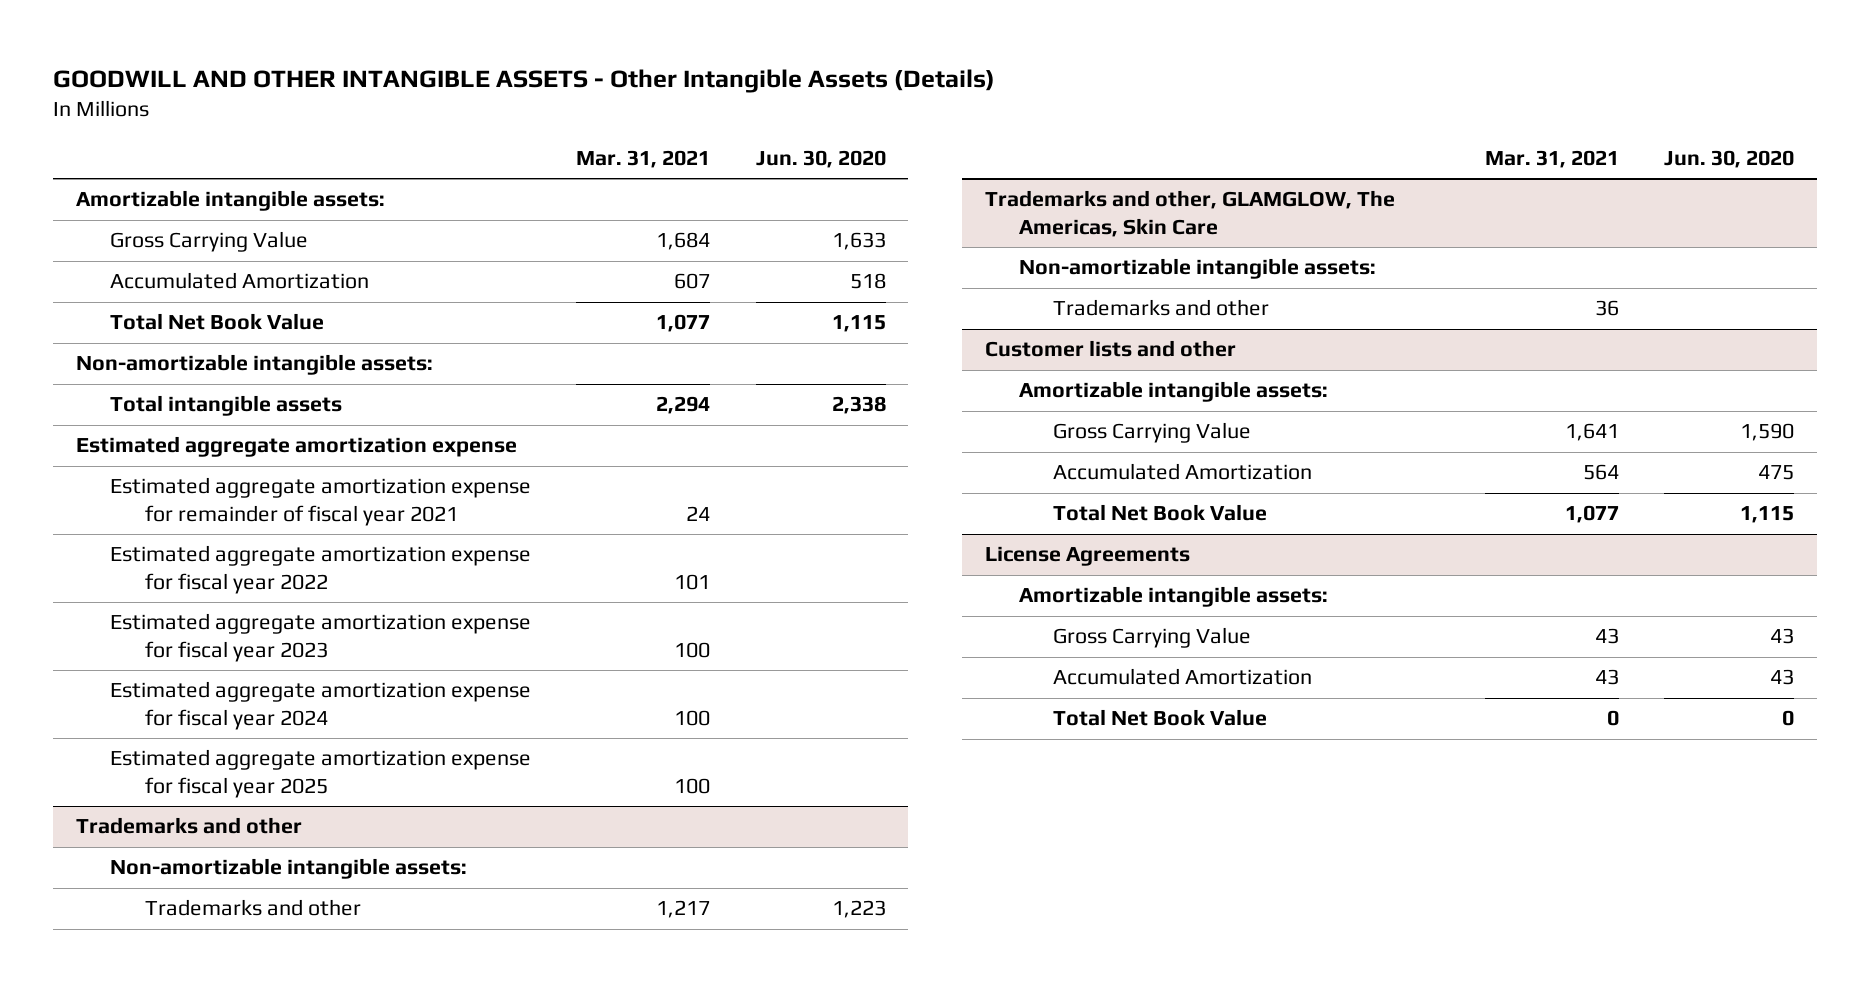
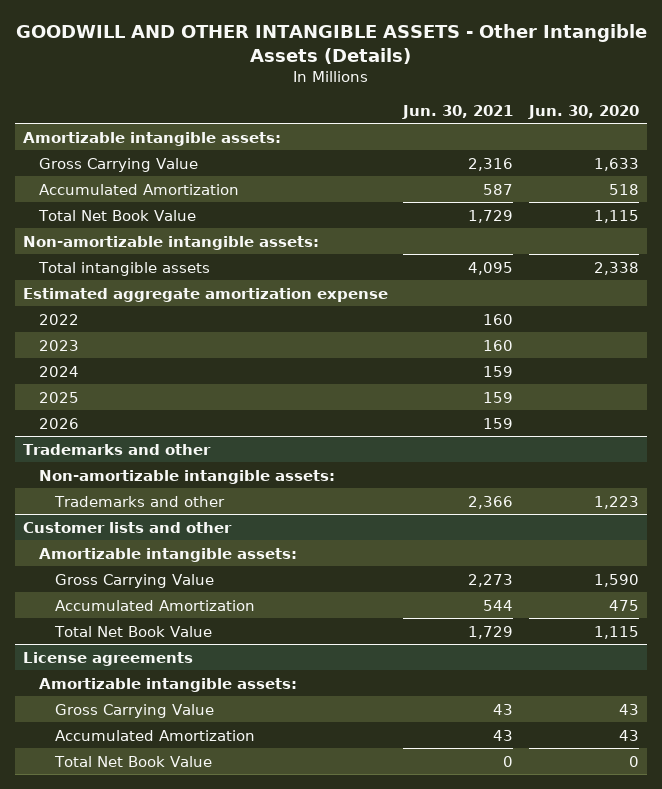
- | Mar. 31, 2021 | Jun. 30, 2020
+ | Jun. 30, 2021 | Jun. 30, 2020
- Estimated aggregate amortization expense for remainder of fiscal year 2021 | 24 |
- Estimated aggregate amortization expense for fiscal year 2022 | 101 |
- Estimated aggregate amortization expense for fiscal year 2023 | 100 |
- Estimated aggregate amortization expense for fiscal year 2024 | 100 |
- Estimated aggregate amortization expense for fiscal year 2025 | 100 |
+ 2022 | 160 |
+ 2023 | 160 |
+ 2024 | 159 |
+ 2025 | 159 |
+ 2026 | 159 |
- Trademarks and other, GLAMGLOW, The Americas, Skin Care
- Non-amortizable intangible assets:
- Trademarks and other | 36 |
- License Agreements
+ License agreements

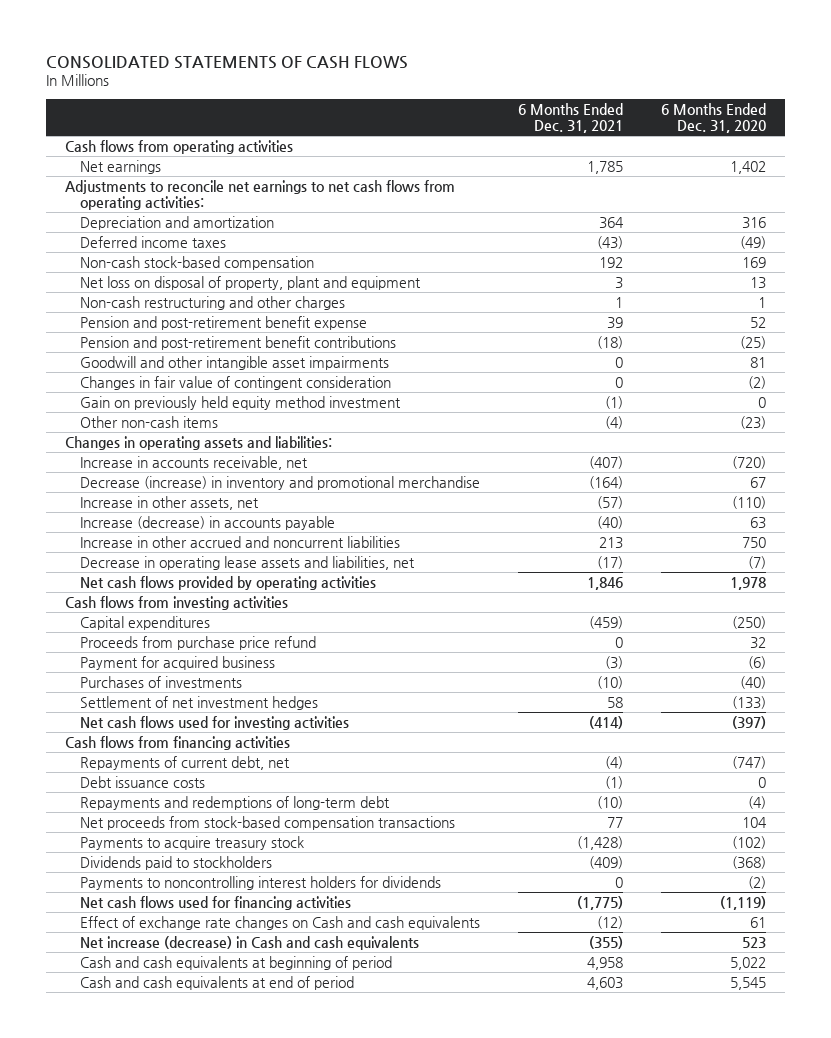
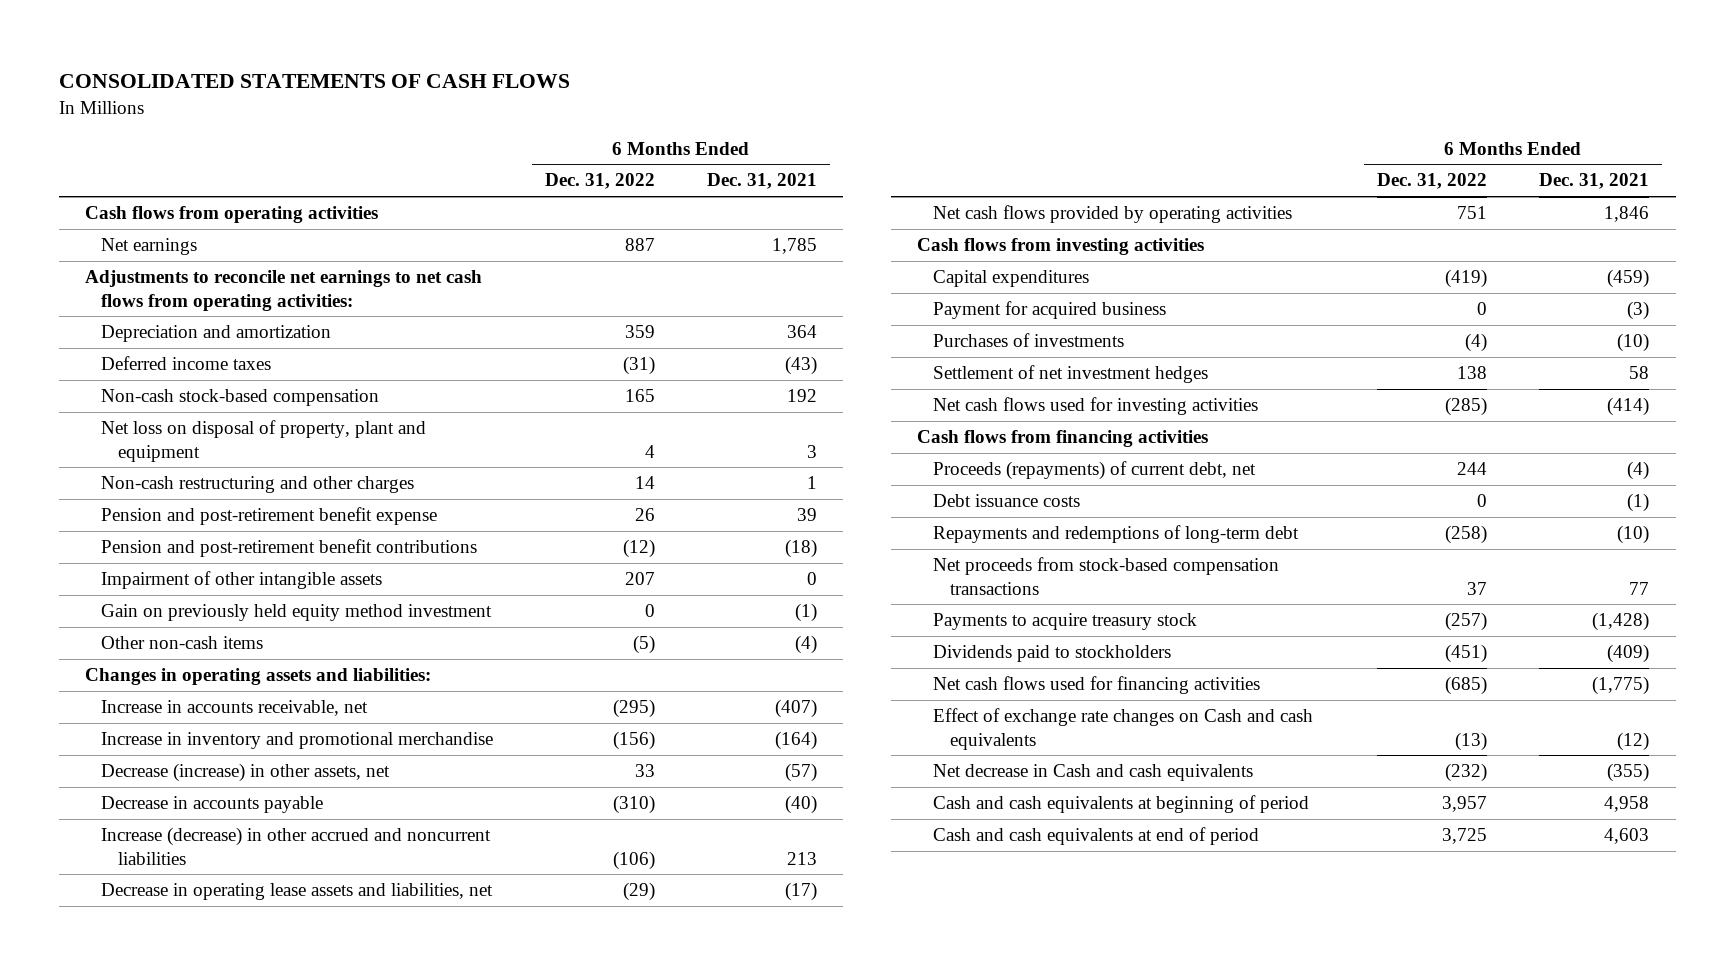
- | 6 Months Ended Dec. 31, 2021 | 6 Months Ended Dec. 31, 2020
+ | 6 Months Ended Dec. 31, 2022 | 6 Months Ended Dec. 31, 2021
- Goodwill and other intangible asset impairments | 0 | 81
- Changes in fair value of contingent consideration | 0 | (2)
+ Impairment of other intangible assets | 207 | 0
- Decrease (increase) in inventory and promotional merchandise | (164) | 67
- Increase in other assets, net | (57) | (110)
- Increase (decrease) in accounts payable | (40) | 63
- Increase in other accrued and noncurrent liabilities | 213 | 750
+ Increase in inventory and promotional merchandise | (156) | (164)
+ Decrease (increase) in other assets, net | 33 | (57)
+ Decrease in accounts payable | (310) | (40)
+ Increase (decrease) in other accrued and noncurrent liabilities | (106) | 213
- Proceeds from purchase price refund | 0 | 32
- Repayments of current debt, net | (4) | (747)
+ Proceeds (repayments) of current debt, net | 244 | (4)
- Payments to noncontrolling interest holders for dividends | 0 | (2)
- Net increase (decrease) in Cash and cash equivalents | (355) | 523
+ Net decrease in Cash and cash equivalents | (232) | (355)

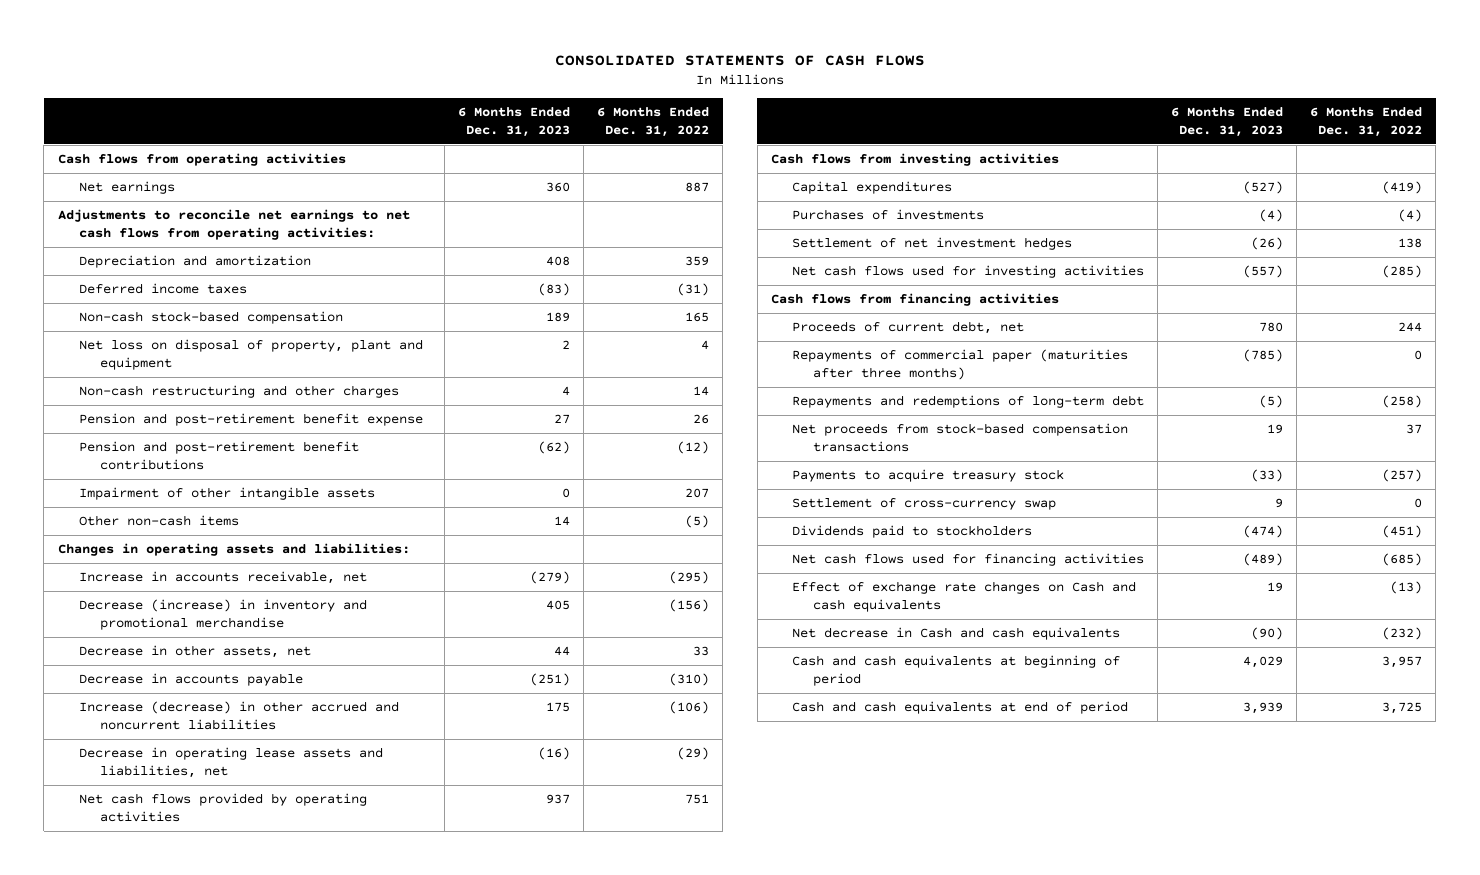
- | 6 Months Ended Dec. 31, 2022 | 6 Months Ended Dec. 31, 2021
+ | 6 Months Ended Dec. 31, 2023 | 6 Months Ended Dec. 31, 2022
- Gain on previously held equity method investment | 0 | (1)
- Increase in inventory and promotional merchandise | (156) | (164)
- Decrease (increase) in other assets, net | 33 | (57)
+ Decrease (increase) in inventory and promotional merchandise | 405 | (156)
+ Decrease in other assets, net | 44 | 33
- Payment for acquired business | 0 | (3)
- Proceeds (repayments) of current debt, net | 244 | (4)
- Debt issuance costs | 0 | (1)
+ Proceeds of current debt, net | 780 | 244
+ Repayments of commercial paper (maturities after three months) | (785) | 0
+ Settlement of cross-currency swap | 9 | 0

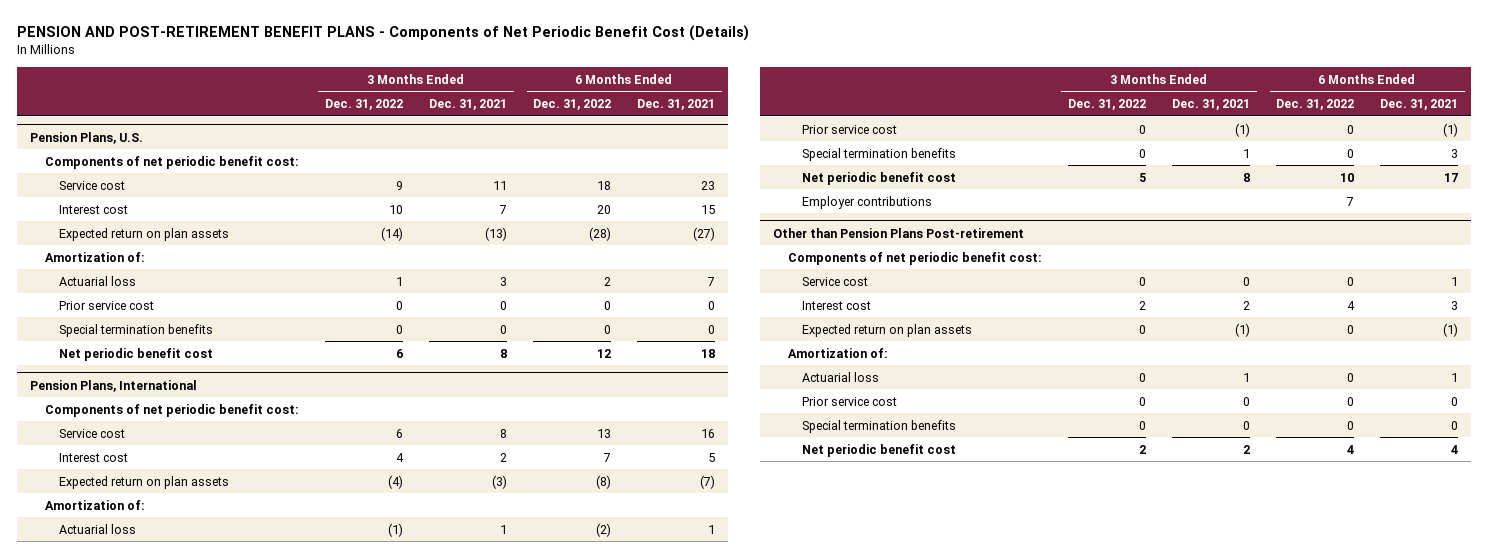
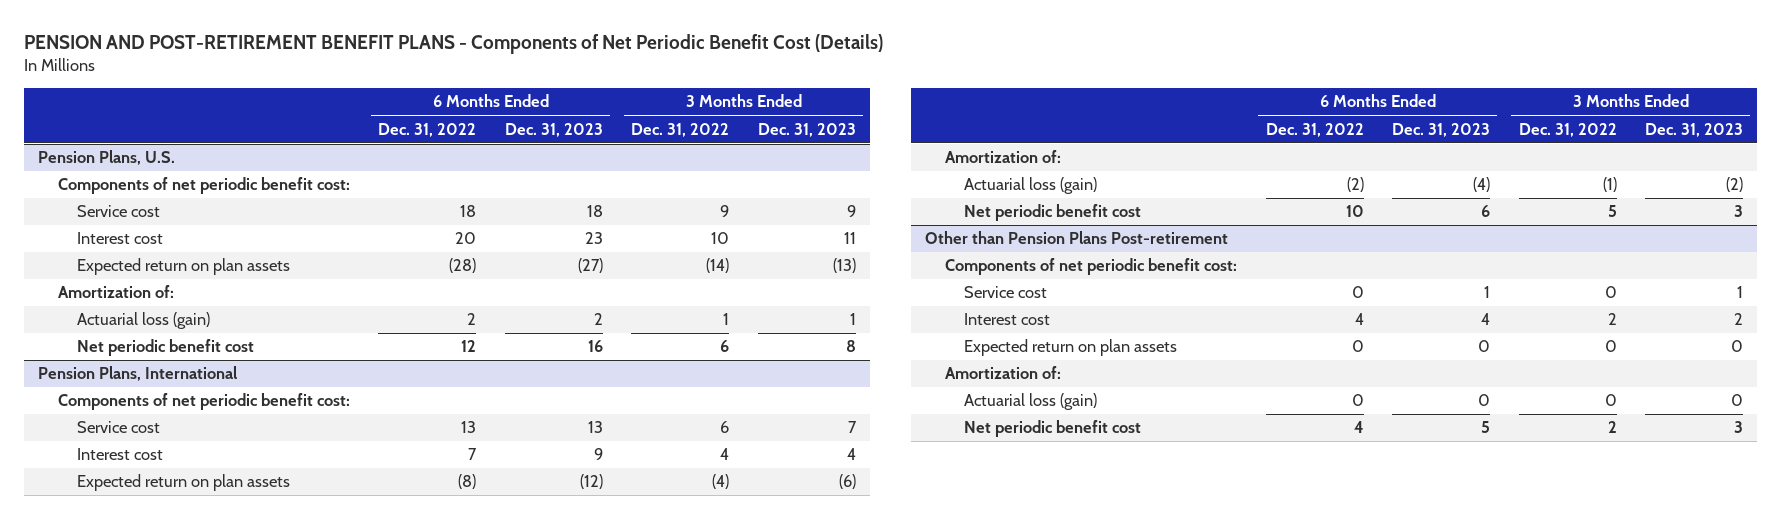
- | 3 Months Ended Dec. 31, 2022 | 3 Months Ended Dec. 31, 2021 | 6 Months Ended Dec. 31, 2022 | 6 Months Ended Dec. 31, 2021
+ | 6 Months Ended Dec. 31, 2022 | 6 Months Ended Dec. 31, 2023 | 3 Months Ended Dec. 31, 2022 | 3 Months Ended Dec. 31, 2023
@ Pension Plans, U.S.
- Actuarial loss | 1 | 3 | 2 | 7
- Prior service cost | 0 | 0 | 0 | 0
- Special termination benefits | 0 | 0 | 0 | 0
+ Actuarial loss (gain) | 2 | 2 | 1 | 1
@ Pension Plans, International
- Actuarial loss | (1) | 1 | (2) | 1
- Prior service cost | 0 | (1) | 0 | (1)
- Special termination benefits | 0 | 1 | 0 | 3
+ Actuarial loss (gain) | (2) | (4) | (1) | (2)
- Employer contributions | | | 7 |
@ Other than Pension Plans Post-retirement
- Actuarial loss | 0 | 1 | 0 | 1
- Prior service cost | 0 | 0 | 0 | 0
- Special termination benefits | 0 | 0 | 0 | 0
+ Actuarial loss (gain) | 0 | 0 | 0 | 0

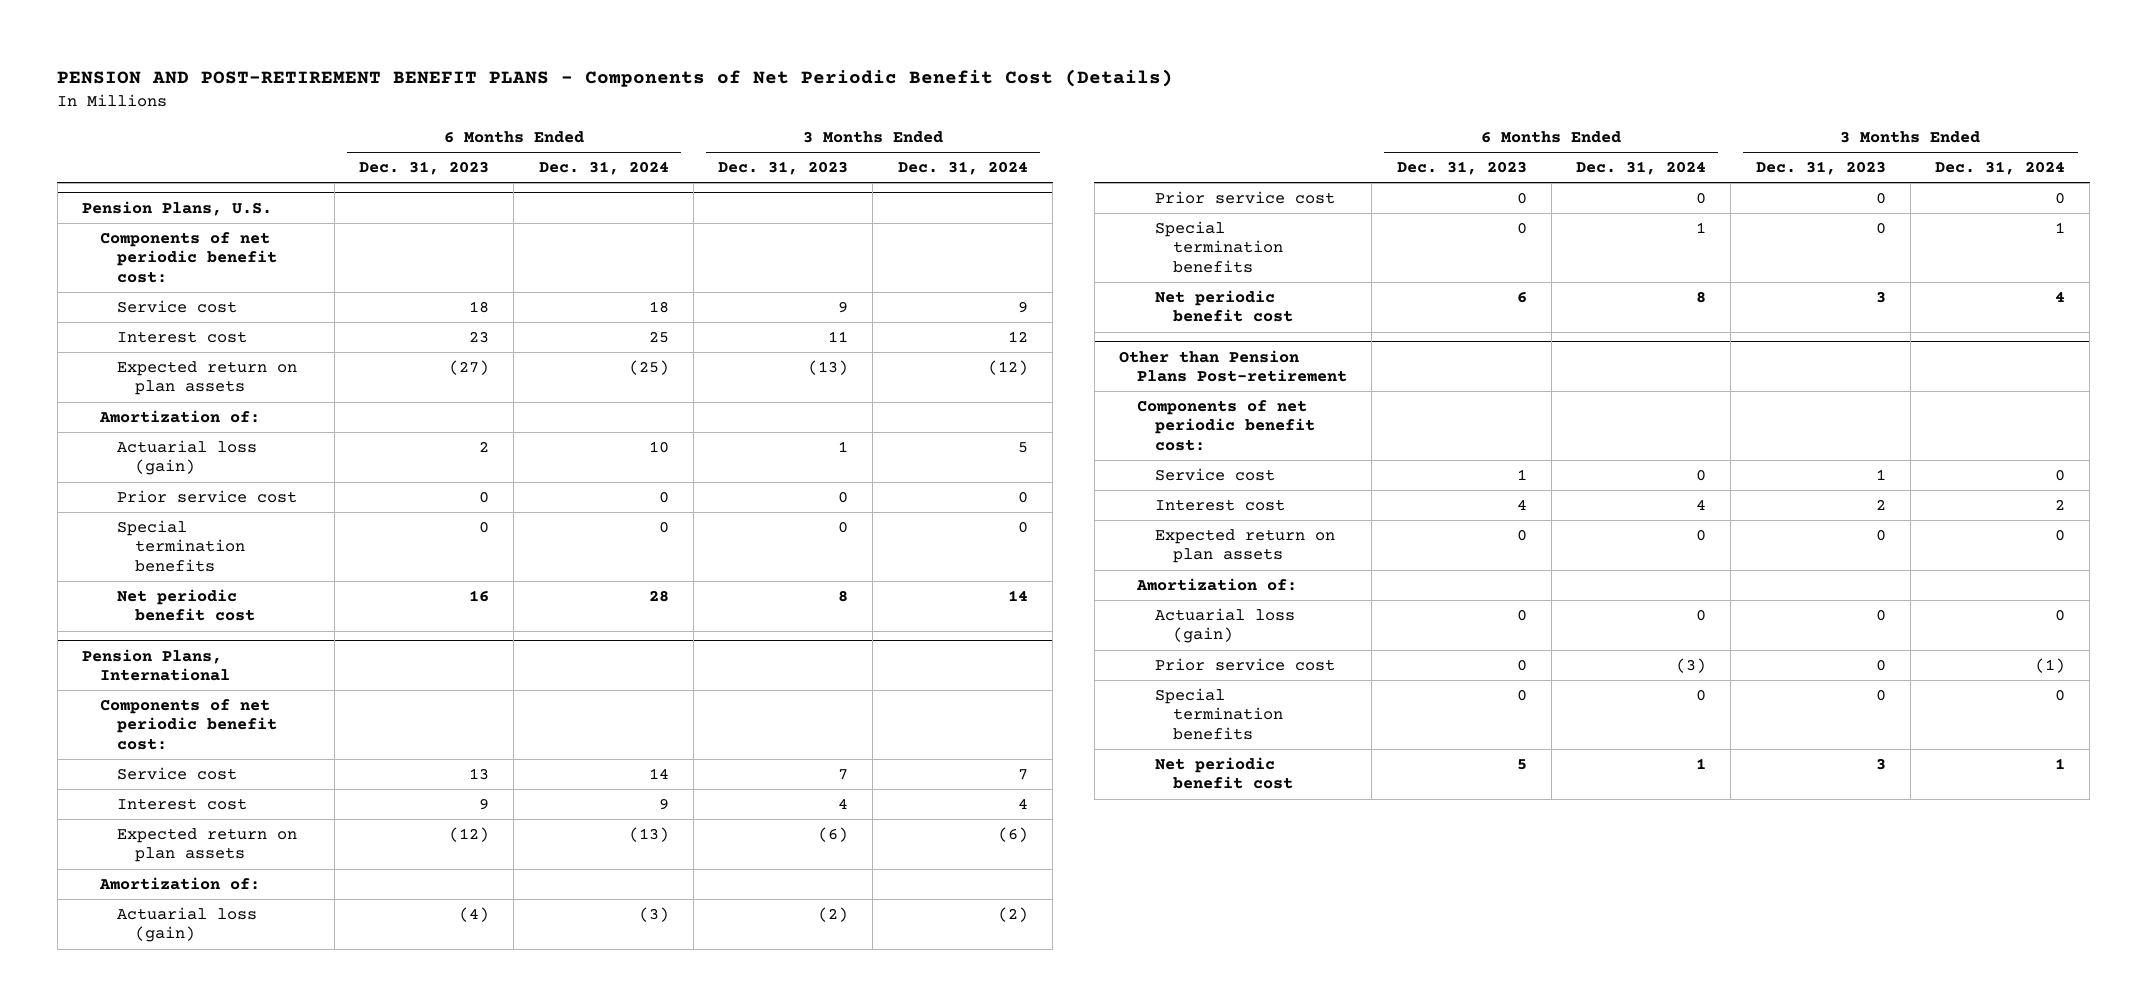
- | 6 Months Ended Dec. 31, 2022 | 6 Months Ended Dec. 31, 2023 | 3 Months Ended Dec. 31, 2022 | 3 Months Ended Dec. 31, 2023
+ | 6 Months Ended Dec. 31, 2023 | 6 Months Ended Dec. 31, 2024 | 3 Months Ended Dec. 31, 2023 | 3 Months Ended Dec. 31, 2024
@ Pension Plans, U.S.
+ Prior service cost | 0 | 0 | 0 | 0
+ Special termination benefits | 0 | 0 | 0 | 0
@ Pension Plans, International
+ Prior service cost | 0 | 0 | 0 | 0
+ Special termination benefits | 0 | 1 | 0 | 1
@ Other than Pension Plans Post-retirement
+ Prior service cost | 0 | (3) | 0 | (1)
+ Special termination benefits | 0 | 0 | 0 | 0

